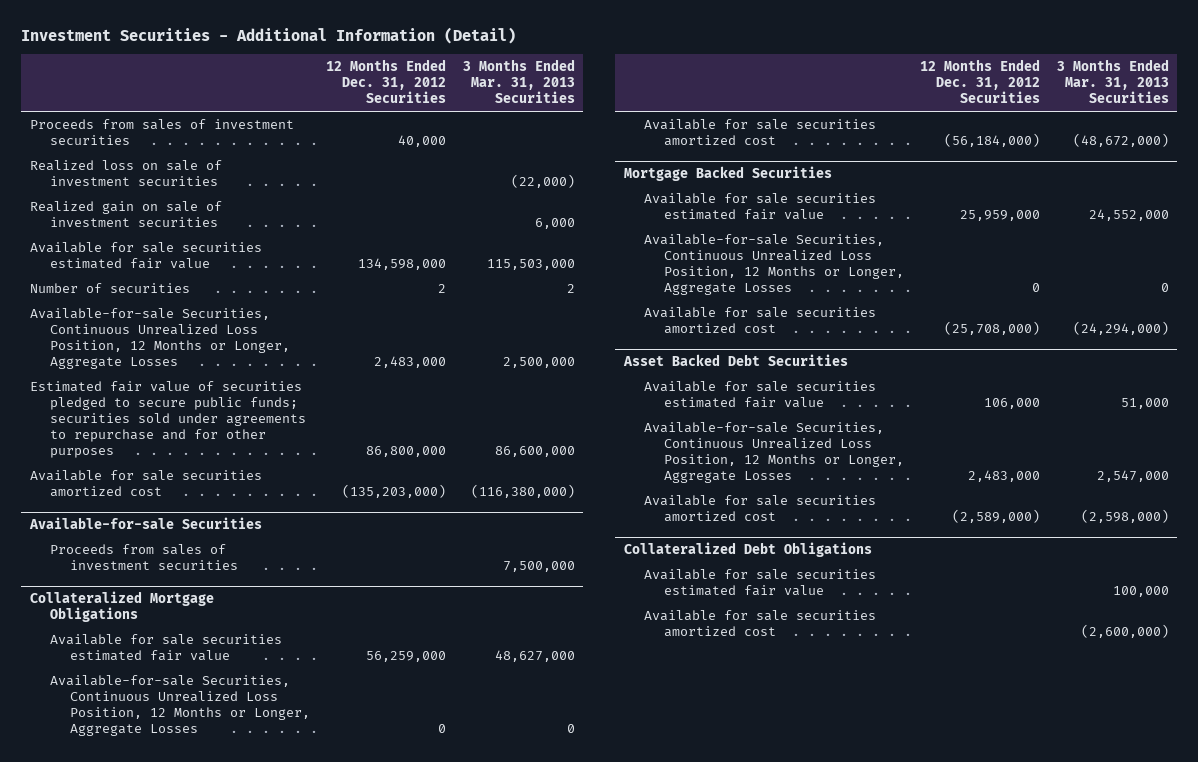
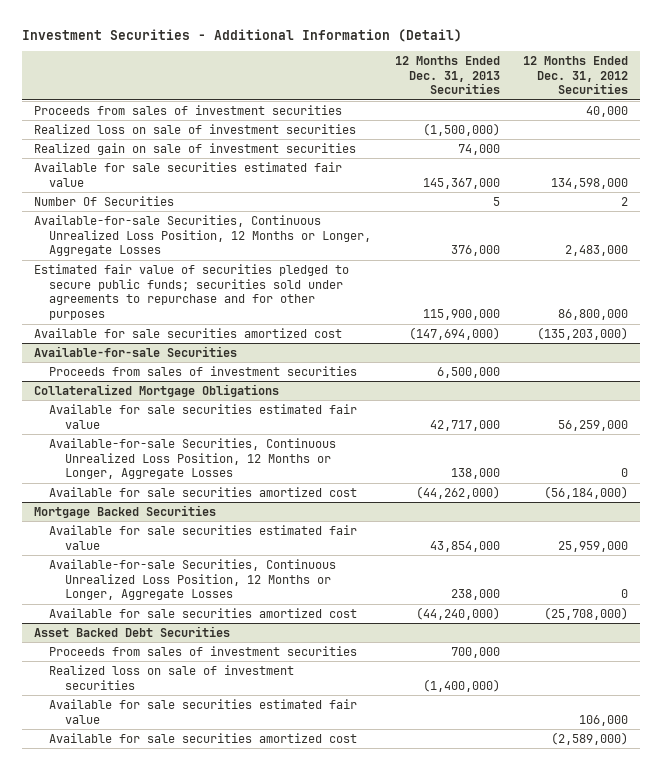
- | 12 Months Ended Dec. 31, 2012 Securities | 3 Months Ended Mar. 31, 2013 Securities
+ | 12 Months Ended Dec. 31, 2013 Securities | 12 Months Ended Dec. 31, 2012 Securities
- Number of securities | 2 | 2
+ Number Of Securities | 5 | 2
@ Asset Backed Debt Securities
+ Proceeds from sales of investment securities | 700,000 |
+ Realized loss on sale of investment securities | (1,400,000) |
- Available-for-sale Securities, Continuous Unrealized Loss Position, 12 Months or Longer, Aggregate Losses | 2,483,000 | 2,547,000
- Collateralized Debt Obligations
- Available for sale securities estimated fair value | | 100,000
- Available for sale securities amortized cost | | (2,600,000)

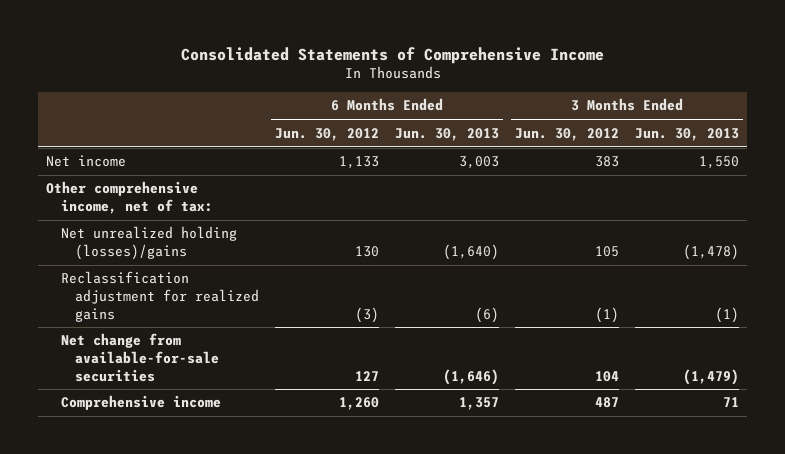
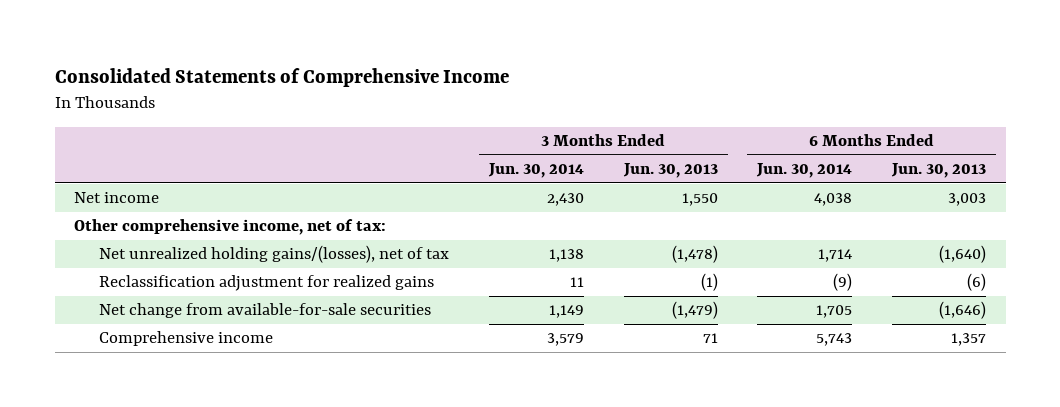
- | 6 Months Ended Jun. 30, 2012 | 6 Months Ended Jun. 30, 2013 | 3 Months Ended Jun. 30, 2012 | 3 Months Ended Jun. 30, 2013
+ | 3 Months Ended Jun. 30, 2014 | 3 Months Ended Jun. 30, 2013 | 6 Months Ended Jun. 30, 2014 | 6 Months Ended Jun. 30, 2013
- Net unrealized holding (losses)/gains | 130 | (1,640) | 105 | (1,478)
+ Net unrealized holding gains/(losses), net of tax | 1,138 | (1,478) | 1,714 | (1,640)

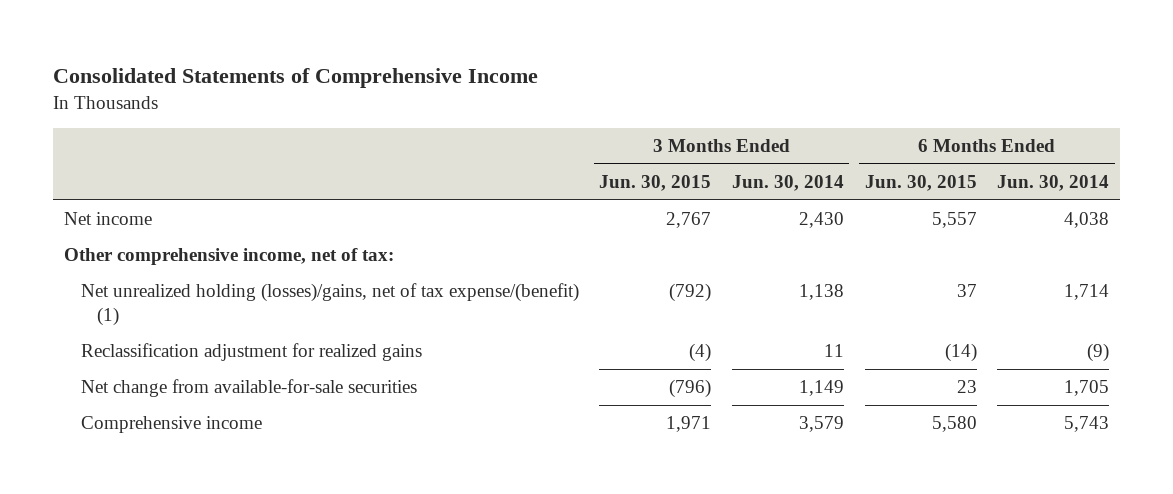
- | 3 Months Ended Jun. 30, 2014 | 3 Months Ended Jun. 30, 2013 | 6 Months Ended Jun. 30, 2014 | 6 Months Ended Jun. 30, 2013
+ | 3 Months Ended Jun. 30, 2015 | 3 Months Ended Jun. 30, 2014 | 6 Months Ended Jun. 30, 2015 | 6 Months Ended Jun. 30, 2014
- Net unrealized holding gains/(losses), net of tax | 1,138 | (1,478) | 1,714 | (1,640)
+ Net unrealized holding (losses)/gains, net of tax expense/(benefit) (1) | (792) | 1,138 | 37 | 1,714

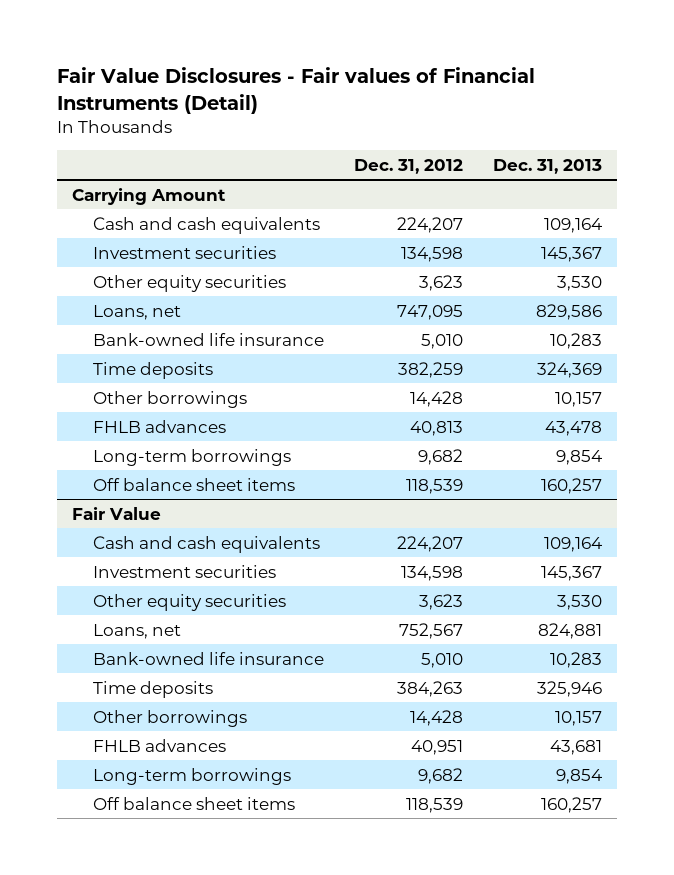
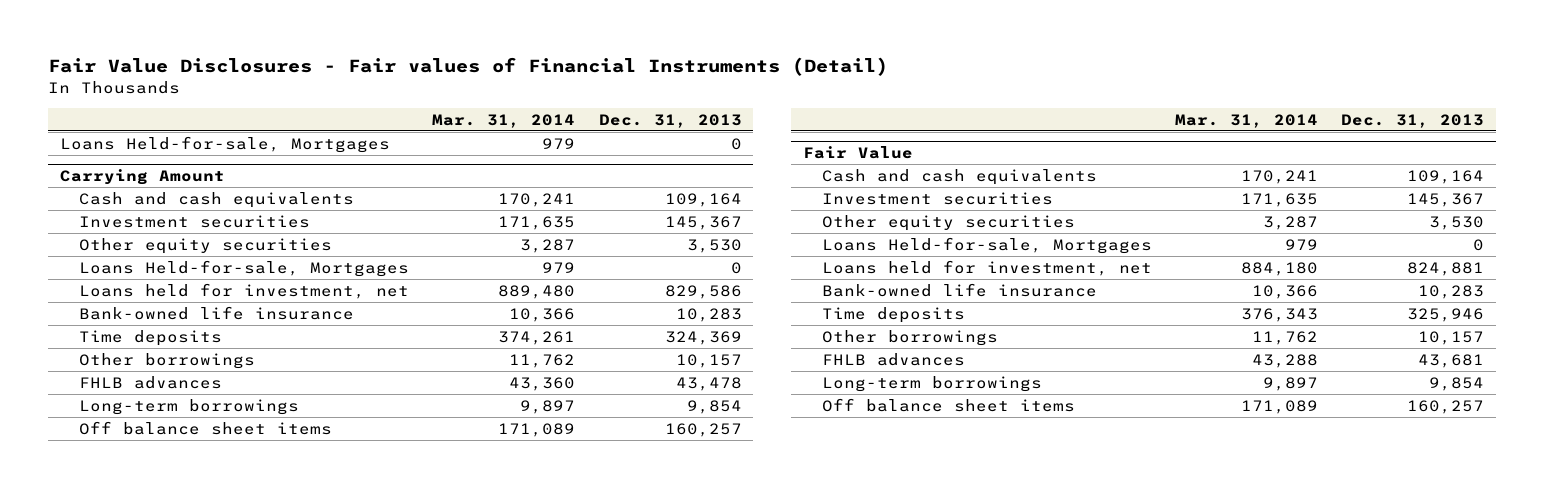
- | Dec. 31, 2012 | Dec. 31, 2013
+ | Mar. 31, 2014 | Dec. 31, 2013
+ Loans Held-for-sale, Mortgages | 979 | 0
@ Carrying Amount
- Loans, net | 747,095 | 829,586
+ Loans Held-for-sale, Mortgages | 979 | 0
+ Loans held for investment, net | 889,480 | 829,586
@ Fair Value
- Loans, net | 752,567 | 824,881
+ Loans Held-for-sale, Mortgages | 979 | 0
+ Loans held for investment, net | 884,180 | 824,881

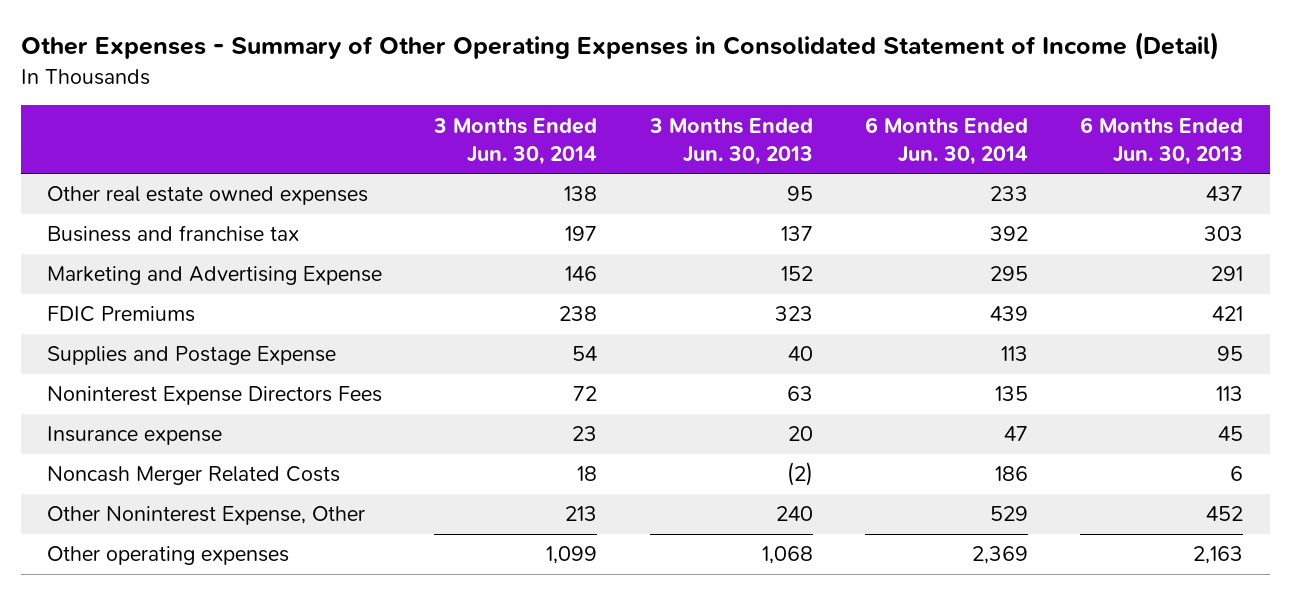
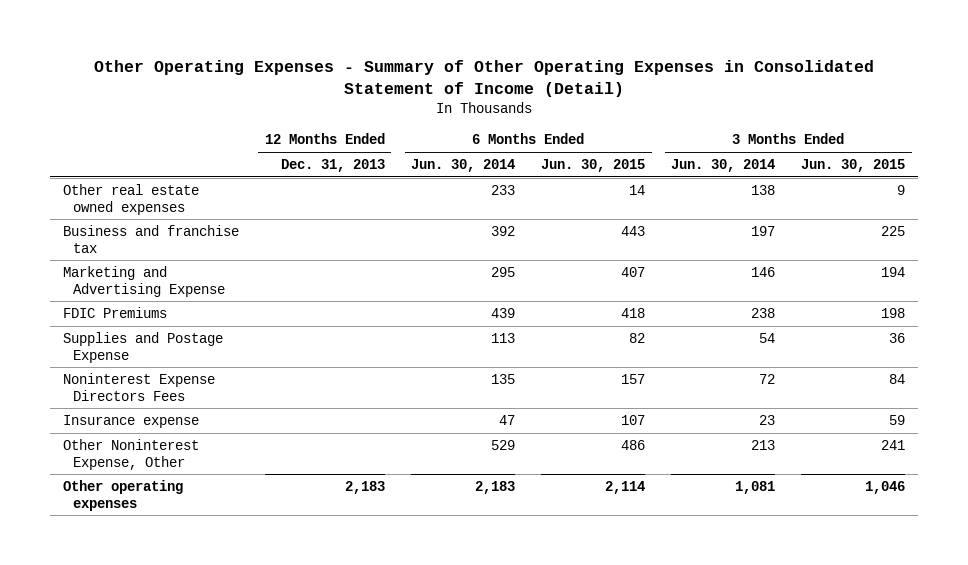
- Other Expenses - Summary of Other Operating Expenses in Consolidated Statement of Income (Detail)
+ Other Operating Expenses - Summary of Other Operating Expenses in Consolidated Statement of Income (Detail)
- | 3 Months Ended Jun. 30, 2014 | 3 Months Ended Jun. 30, 2013 | 6 Months Ended Jun. 30, 2014 | 6 Months Ended Jun. 30, 2013
+ | 12 Months Ended Dec. 31, 2013 | 6 Months Ended Jun. 30, 2014 | 6 Months Ended Jun. 30, 2015 | 3 Months Ended Jun. 30, 2014 | 3 Months Ended Jun. 30, 2015
- Noncash Merger Related Costs | 18 | (2) | 186 | 6
- Other operating expenses | 1,099 | 1,068 | 2,369 | 2,163
+ Other operating expenses | 2,183 | 2,183 | 2,114 | 1,081 | 1,046

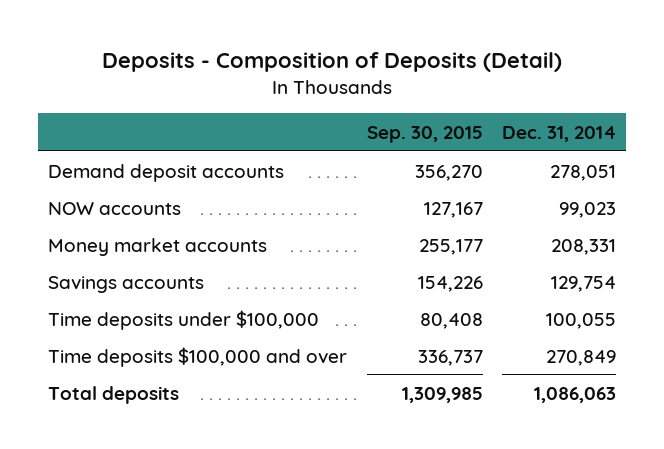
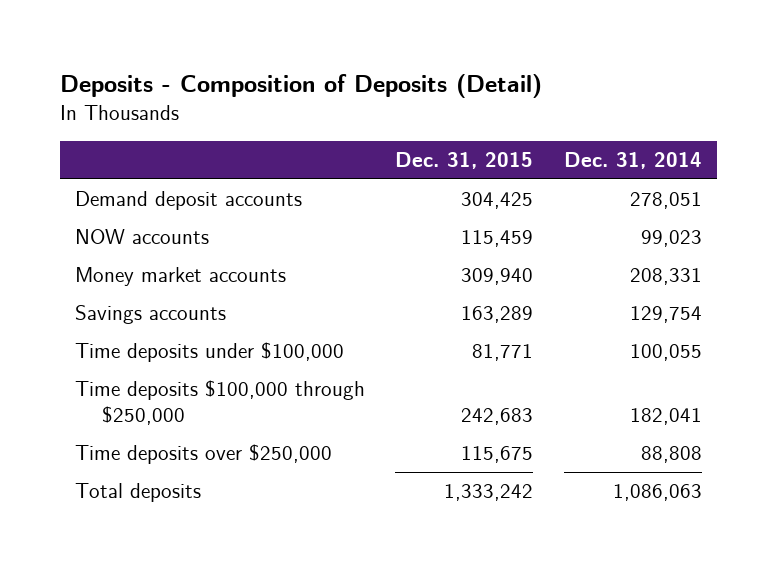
- | Sep. 30, 2015 | Dec. 31, 2014
+ | Dec. 31, 2015 | Dec. 31, 2014
- Time deposits $100,000 and over | 336,737 | 270,849
+ Time deposits $100,000 through $250,000 | 242,683 | 182,041
+ Time deposits over $250,000 | 115,675 | 88,808

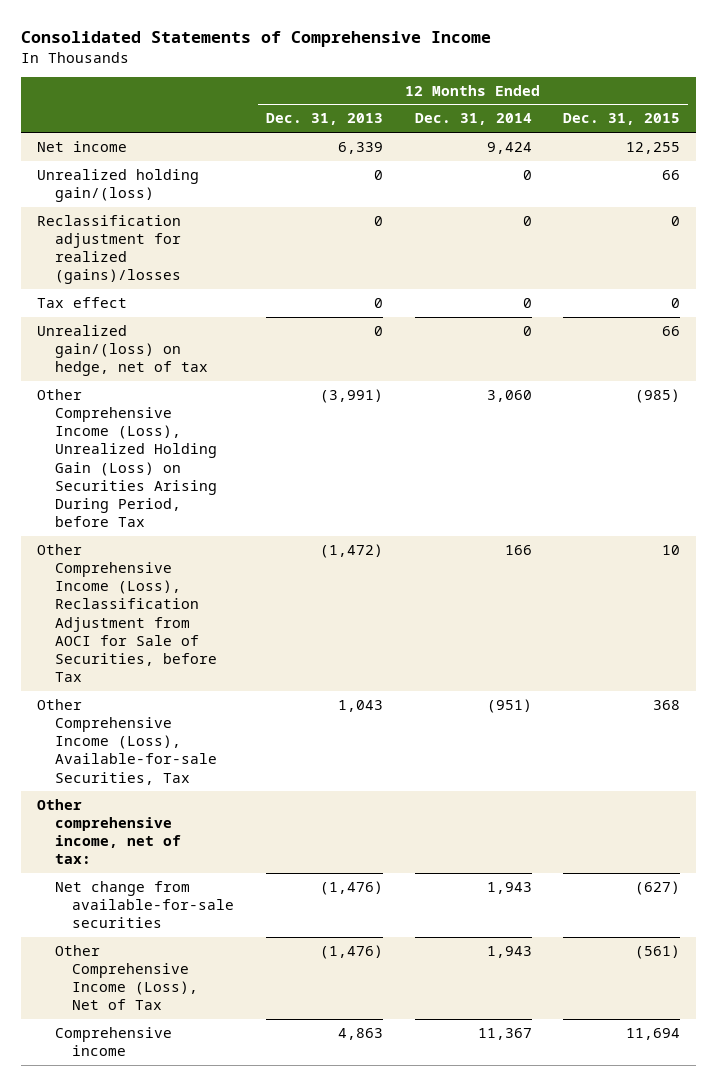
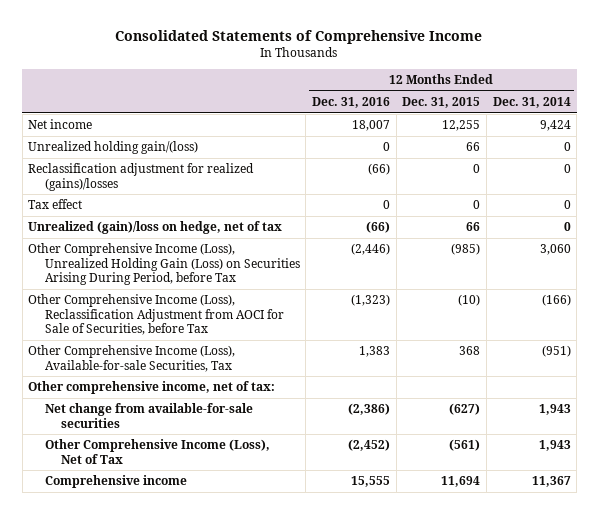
- | 12 Months Ended Dec. 31, 2013 | 12 Months Ended Dec. 31, 2014 | 12 Months Ended Dec. 31, 2015
+ | 12 Months Ended Dec. 31, 2016 | 12 Months Ended Dec. 31, 2015 | 12 Months Ended Dec. 31, 2014
- Unrealized gain/(loss) on hedge, net of tax | 0 | 0 | 66
+ Unrealized (gain)/loss on hedge, net of tax | (66) | 66 | 0
- Other Comprehensive Income (Loss), Reclassification Adjustment from AOCI for Sale of Securities, before Tax | (1,472) | 166 | 10
+ Other Comprehensive Income (Loss), Reclassification Adjustment from AOCI for Sale of Securities, before Tax | (1,323) | (10) | (166)

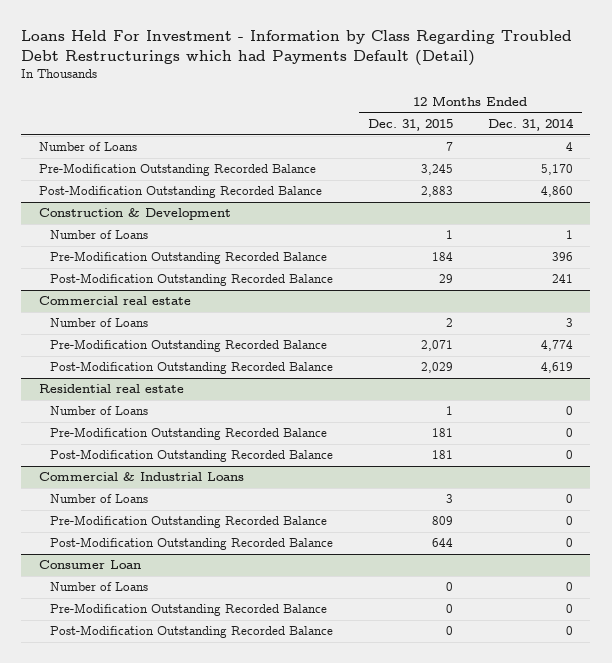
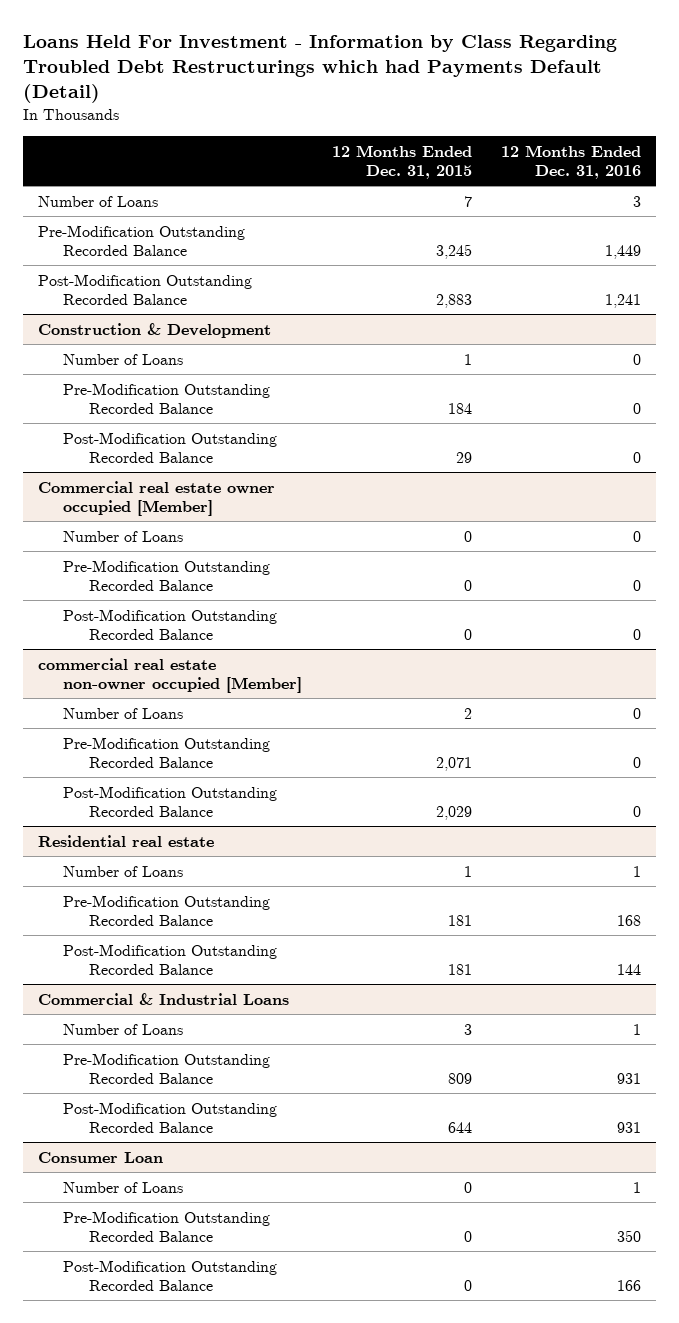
- | 12 Months Ended Dec. 31, 2015 | 12 Months Ended Dec. 31, 2014
+ | 12 Months Ended Dec. 31, 2015 | 12 Months Ended Dec. 31, 2016
- Commercial real estate
+ Commercial real estate owner occupied [Member]
+ Number of Loans | 0 | 0
+ Pre-Modification Outstanding Recorded Balance | 0 | 0
+ Post-Modification Outstanding Recorded Balance | 0 | 0
+ commercial real estate non-owner occupied [Member]

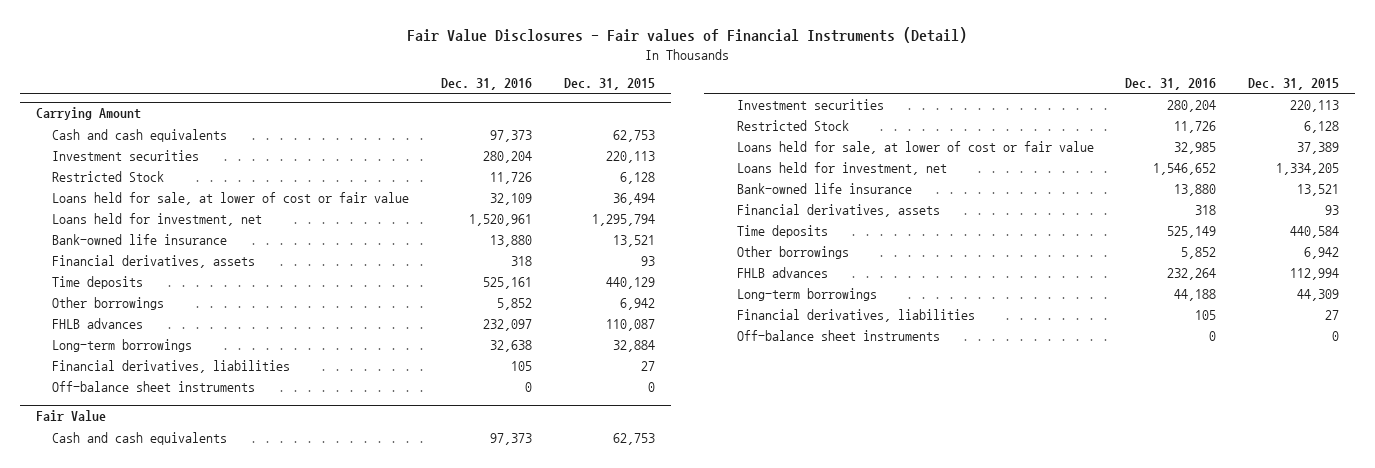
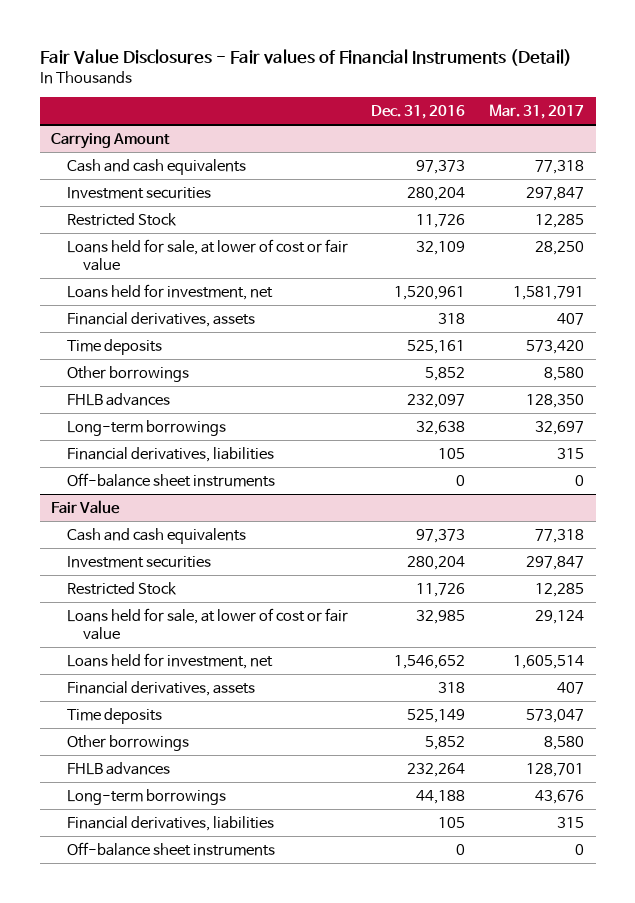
- | Dec. 31, 2016 | Dec. 31, 2015
+ | Dec. 31, 2016 | Mar. 31, 2017
@ Carrying Amount
- Bank-owned life insurance | 13,880 | 13,521
@ Fair Value
- Bank-owned life insurance | 13,880 | 13,521

